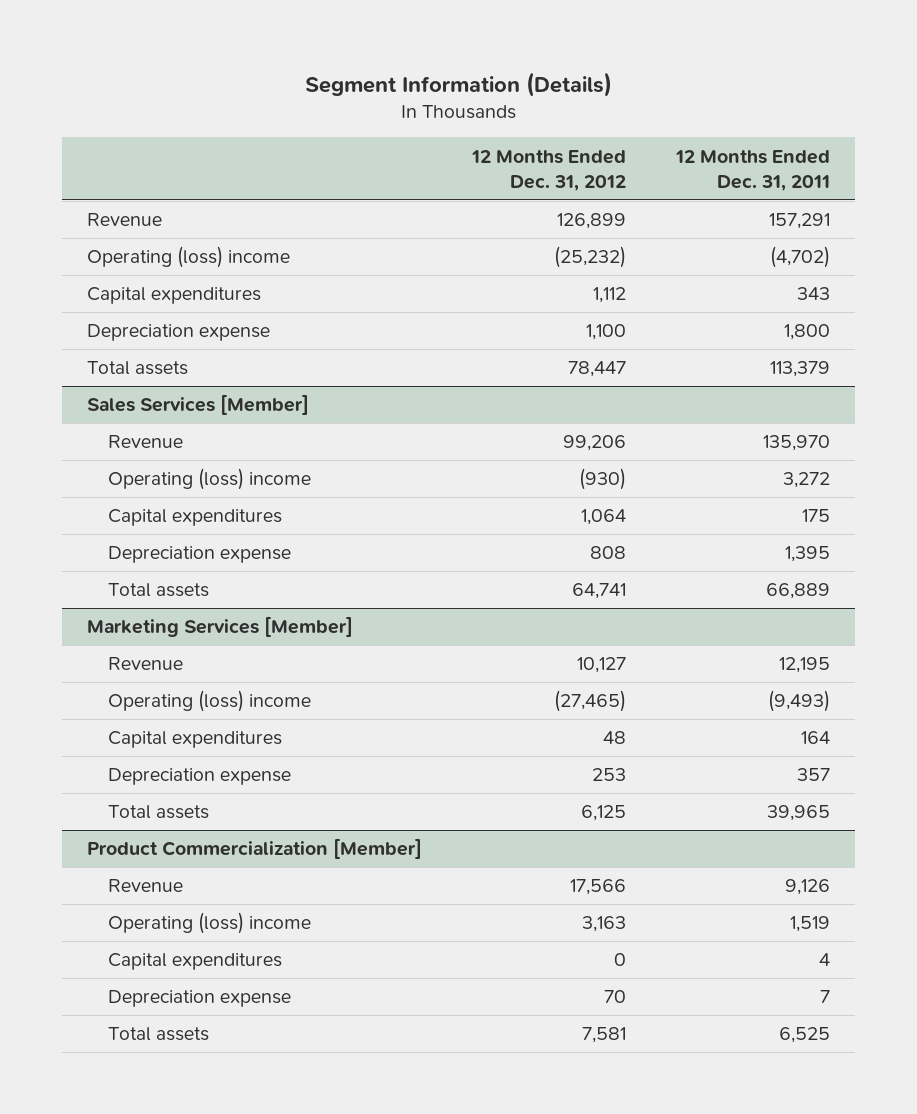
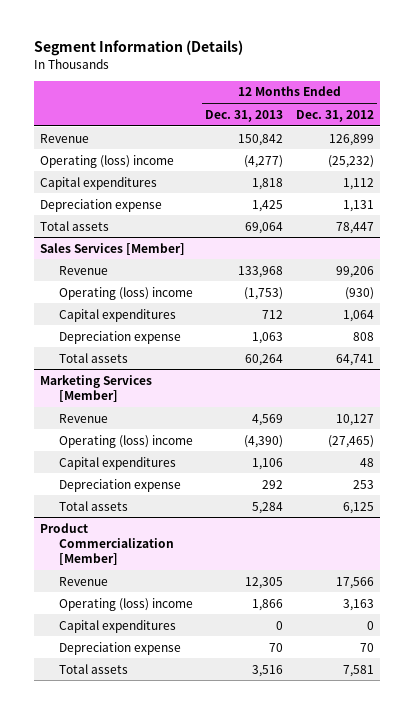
- | 12 Months Ended Dec. 31, 2012 | 12 Months Ended Dec. 31, 2011
+ | 12 Months Ended Dec. 31, 2013 | 12 Months Ended Dec. 31, 2012
- Depreciation expense | 1,100 | 1,800
+ Depreciation expense | 1,425 | 1,131

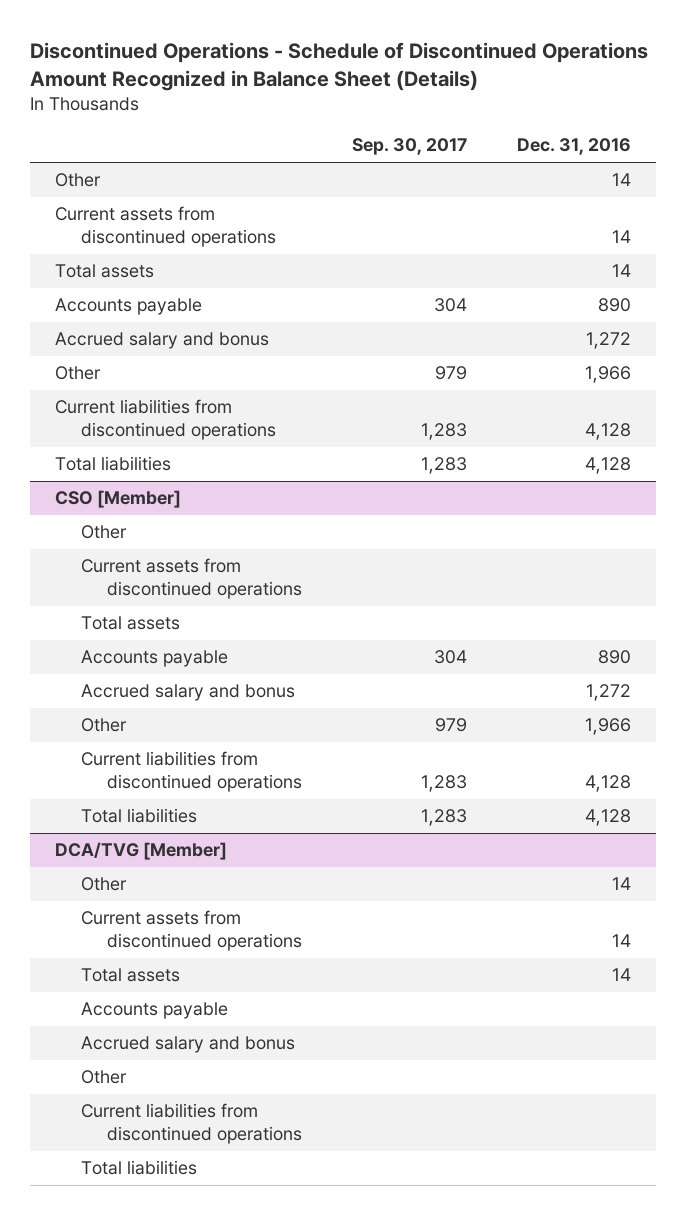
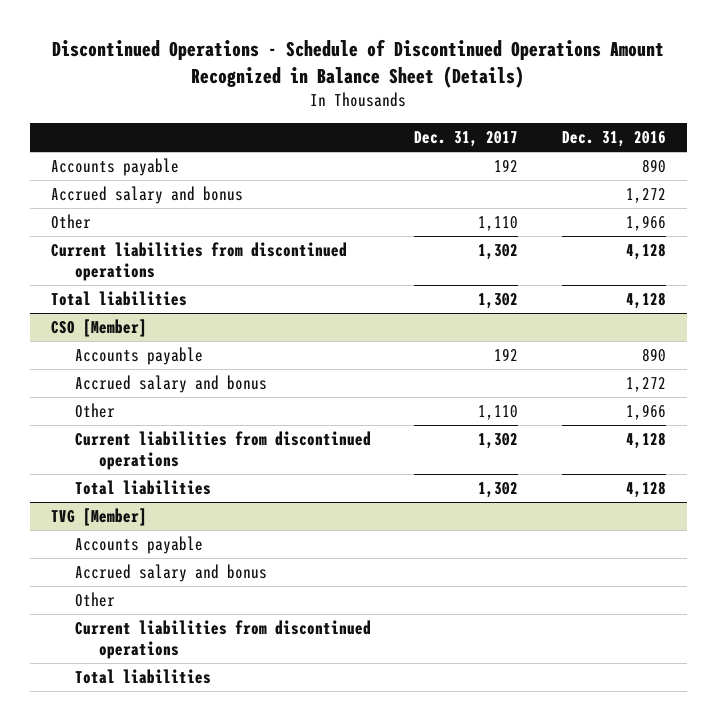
- | Sep. 30, 2017 | Dec. 31, 2016
+ | Dec. 31, 2017 | Dec. 31, 2016
- Other | | 14
- Current assets from discontinued operations | | 14
- Total assets | | 14
@ CSO [Member]
- Other
- Current assets from discontinued operations
- Total assets
- DCA/TVG [Member]
- Other | | 14
- Current assets from discontinued operations | | 14
- Total assets | | 14
+ TVG [Member]

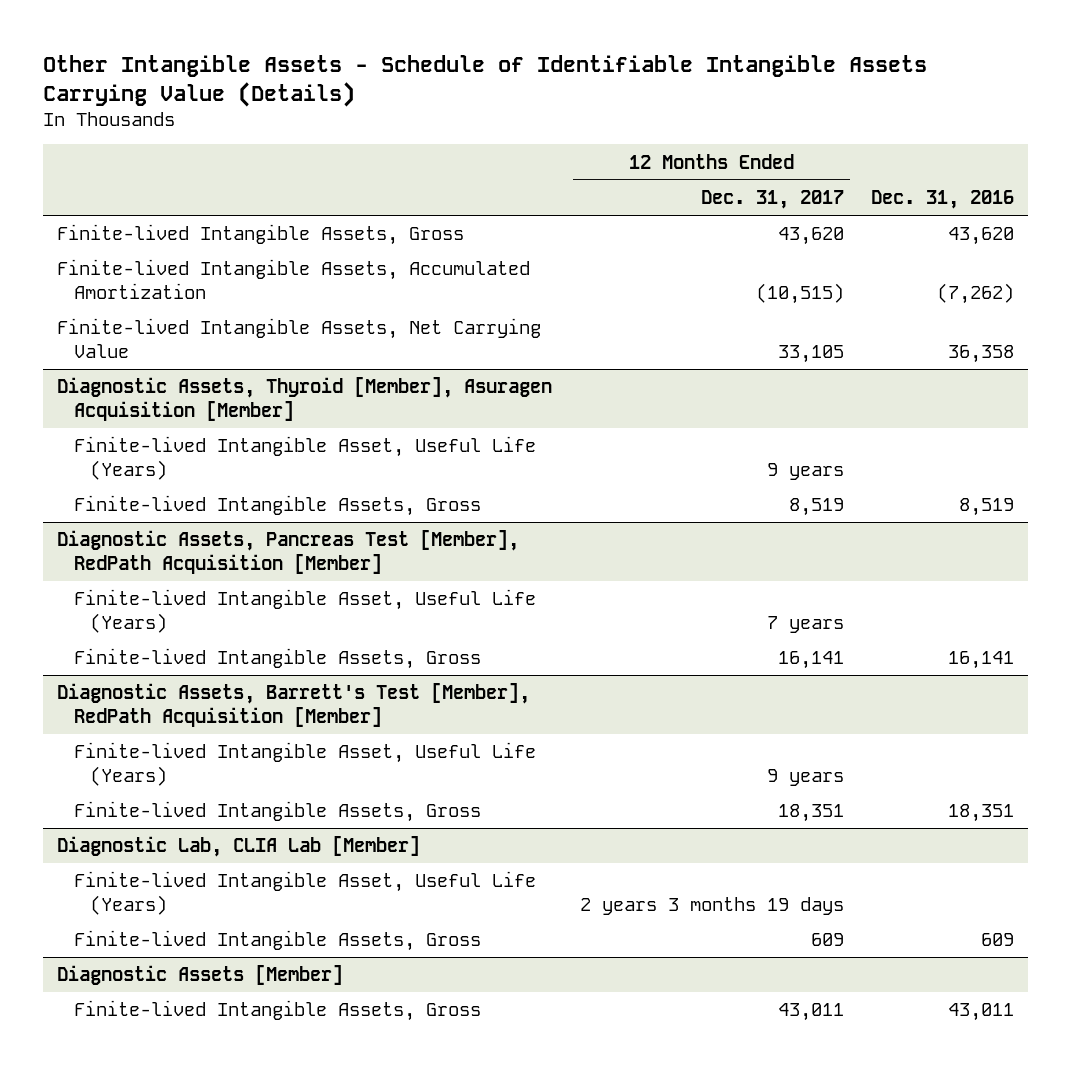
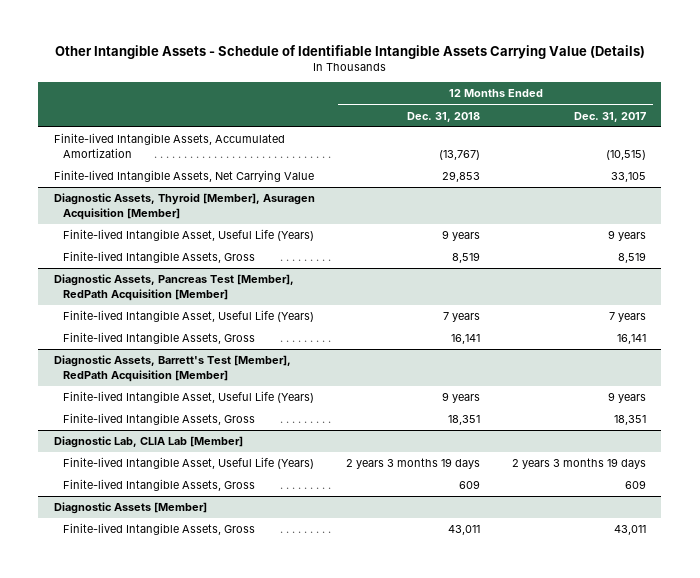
- | 12 Months Ended Dec. 31, 2017 | Dec. 31, 2016
+ | 12 Months Ended Dec. 31, 2018 | 12 Months Ended Dec. 31, 2017
- Finite-lived Intangible Assets, Gross | 43,620 | 43,620

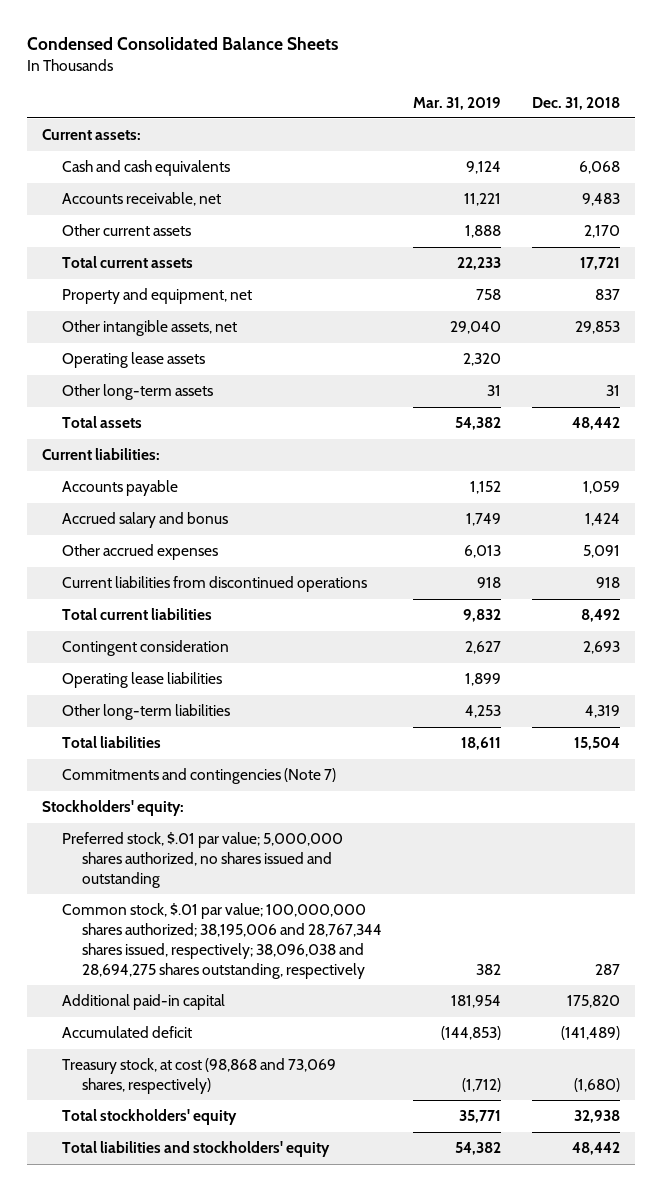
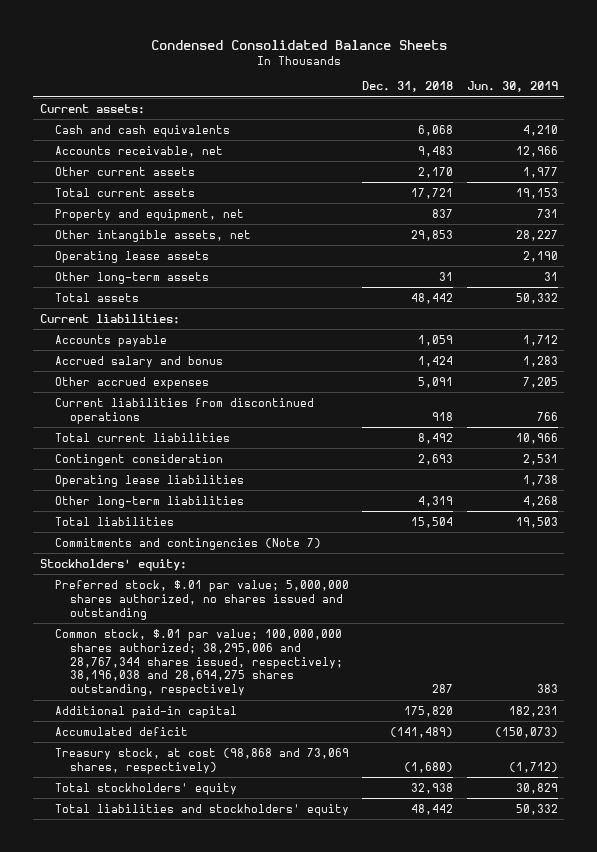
- | Mar. 31, 2019 | Dec. 31, 2018
+ | Dec. 31, 2018 | Jun. 30, 2019
- Common stock, $.01 par value; 100,000,000 shares authorized; 38,195,006 and 28,767,344 shares issued, respectively; 38,096,038 and 28,694,275 shares outstanding, respectively | 382 | 287
+ Common stock, $.01 par value; 100,000,000 shares authorized; 38,295,006 and 28,767,344 shares issued, respectively; 38,196,038 and 28,694,275 shares outstanding, respectively | 287 | 383

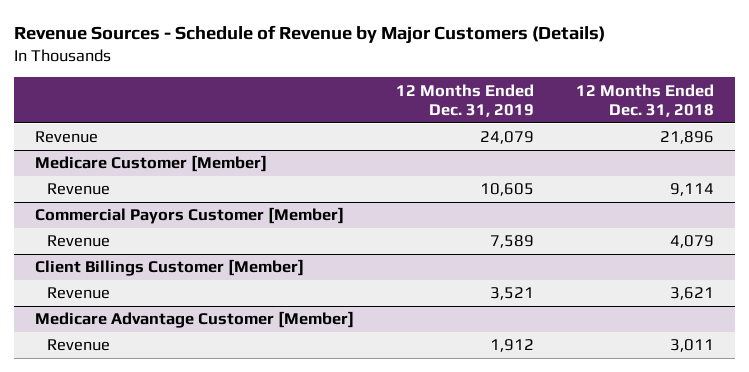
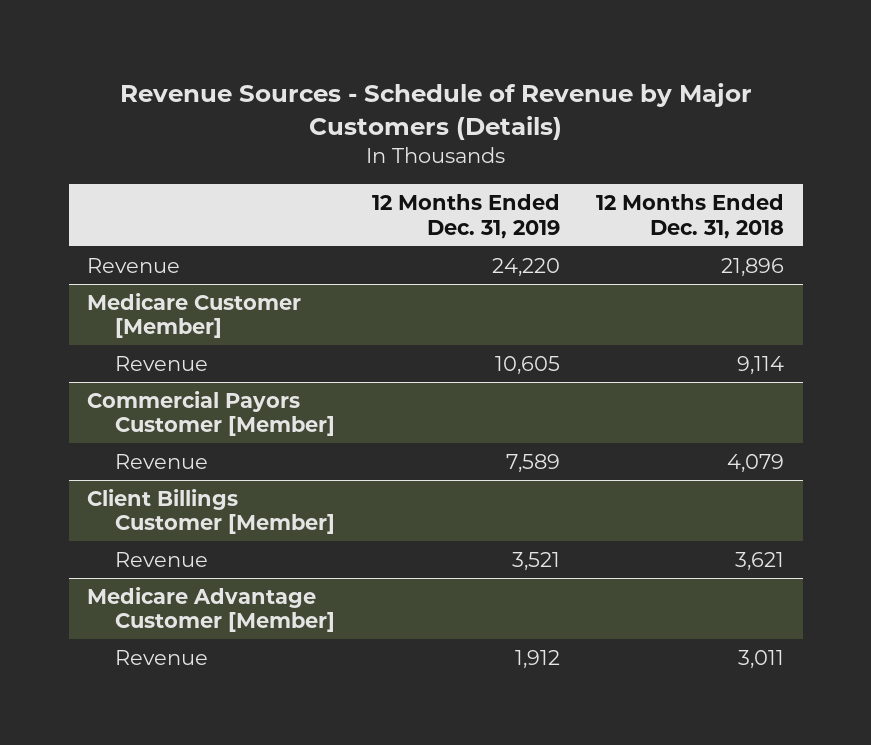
- Revenue | 24,079 | 21,896
+ Revenue | 24,220 | 21,896

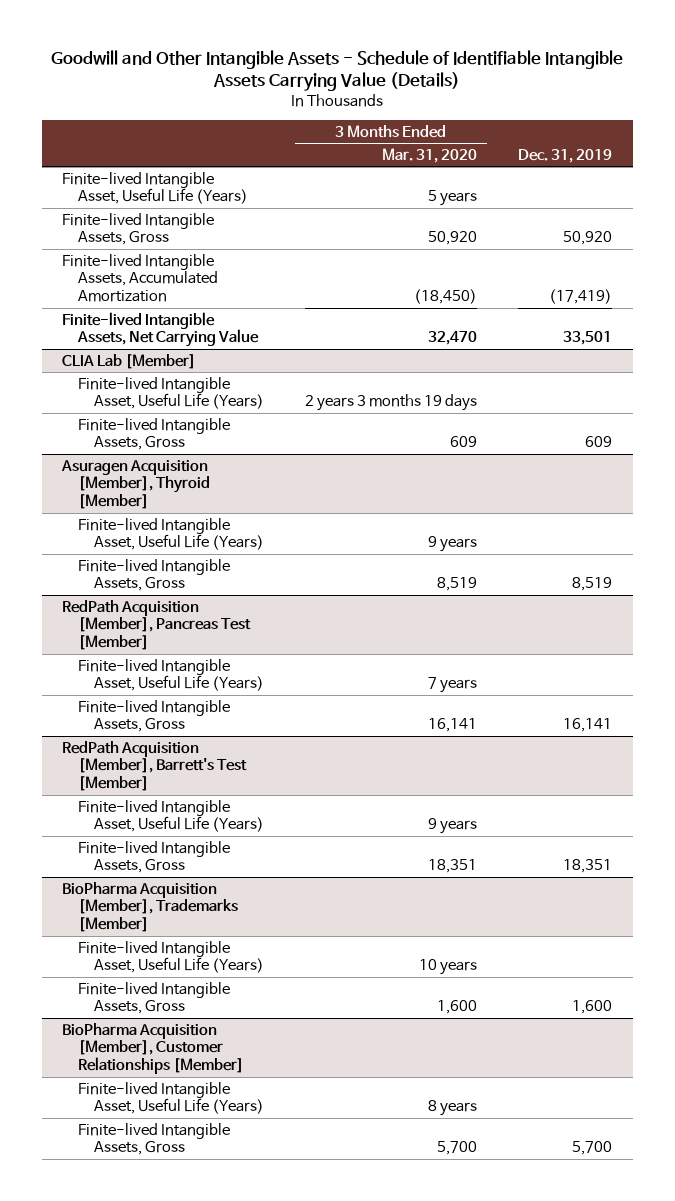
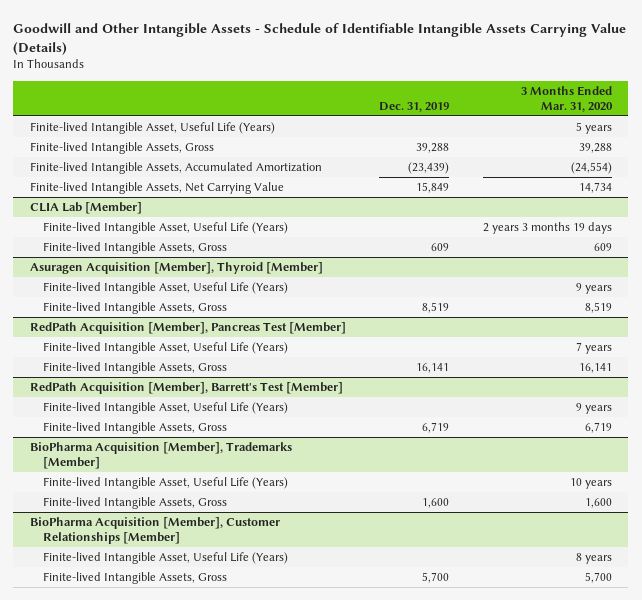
- | 3 Months Ended Mar. 31, 2020 | Dec. 31, 2019
+ | Dec. 31, 2019 | 3 Months Ended Mar. 31, 2020
- Finite-lived Intangible Assets, Gross | 50,920 | 50,920
- Finite-lived Intangible Assets, Accumulated Amortization | (18,450) | (17,419)
- Finite-lived Intangible Assets, Net Carrying Value | 32,470 | 33,501
+ Finite-lived Intangible Assets, Gross | 39,288 | 39,288
+ Finite-lived Intangible Assets, Accumulated Amortization | (23,439) | (24,554)
+ Finite-lived Intangible Assets, Net Carrying Value | 15,849 | 14,734
@ RedPath Acquisition [Member], Barrett's Test [Member]
- Finite-lived Intangible Assets, Gross | 18,351 | 18,351
+ Finite-lived Intangible Assets, Gross | 6,719 | 6,719

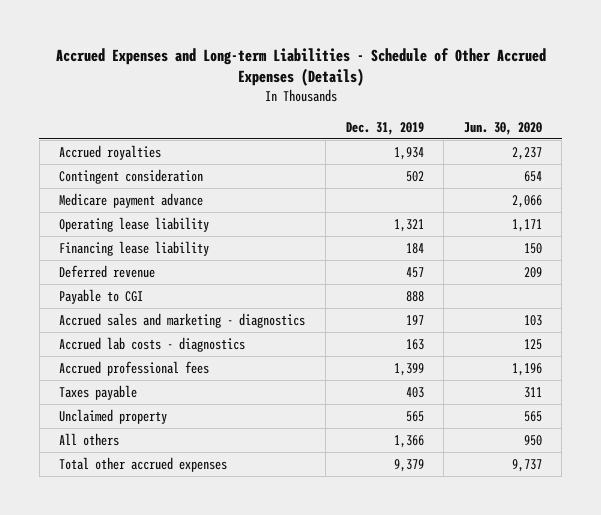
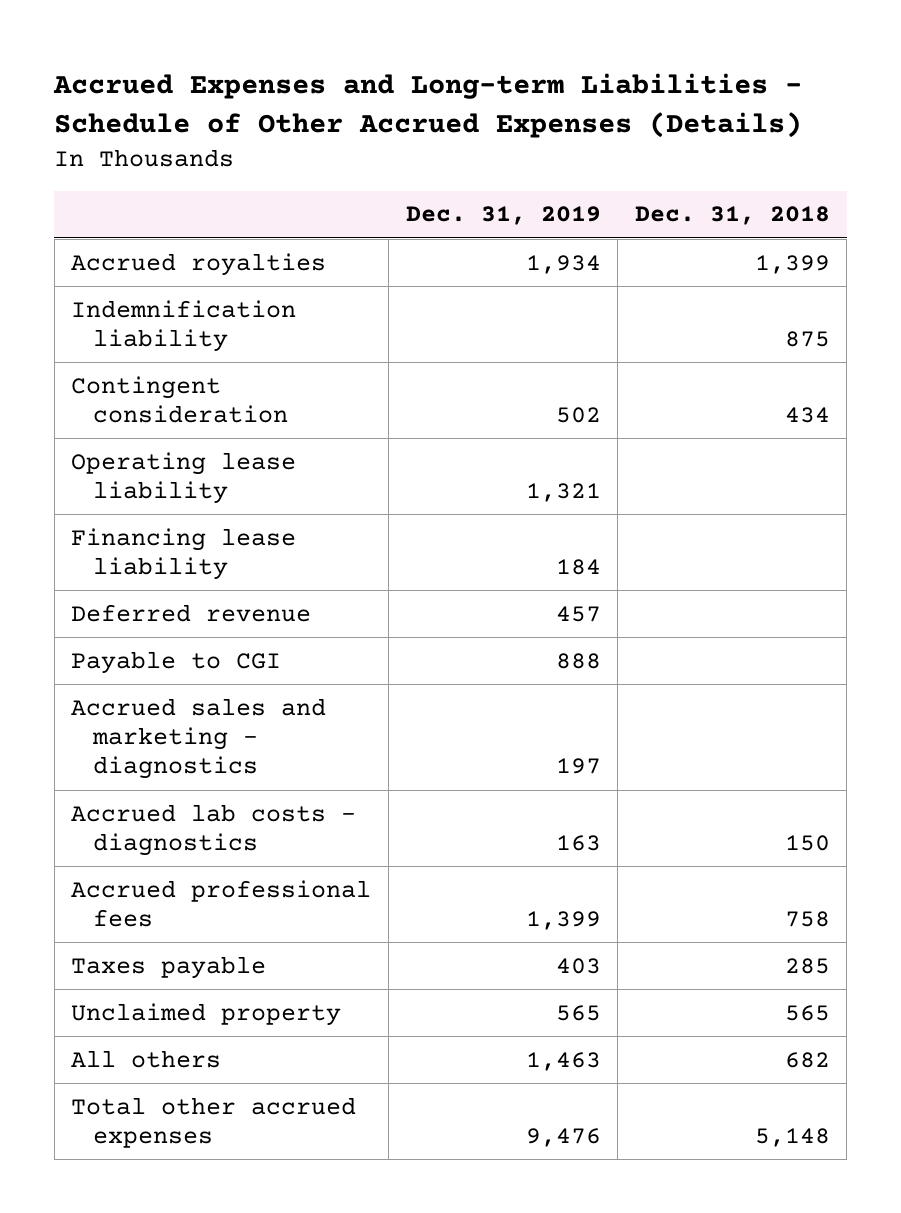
- | Dec. 31, 2019 | Jun. 30, 2020
+ | Dec. 31, 2019 | Dec. 31, 2018
+ Indemnification liability | | 875
- Medicare payment advance | | 2,066
- All others | 1,366 | 950
- Total other accrued expenses | 9,379 | 9,737
+ All others | 1,463 | 682
+ Total other accrued expenses | 9,476 | 5,148

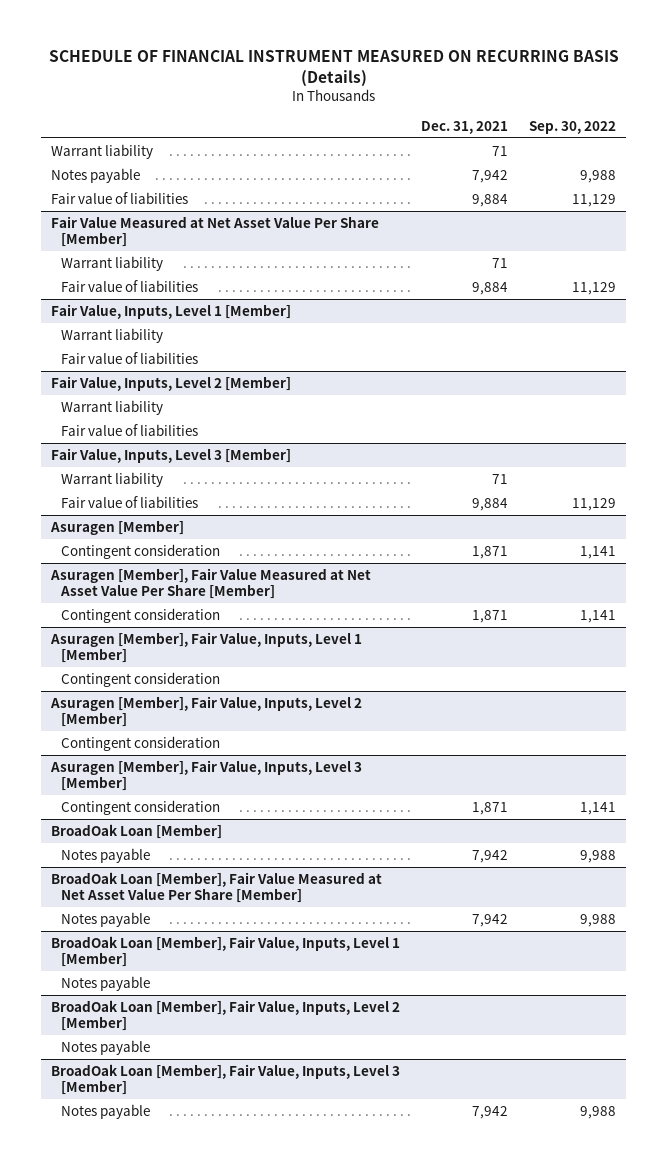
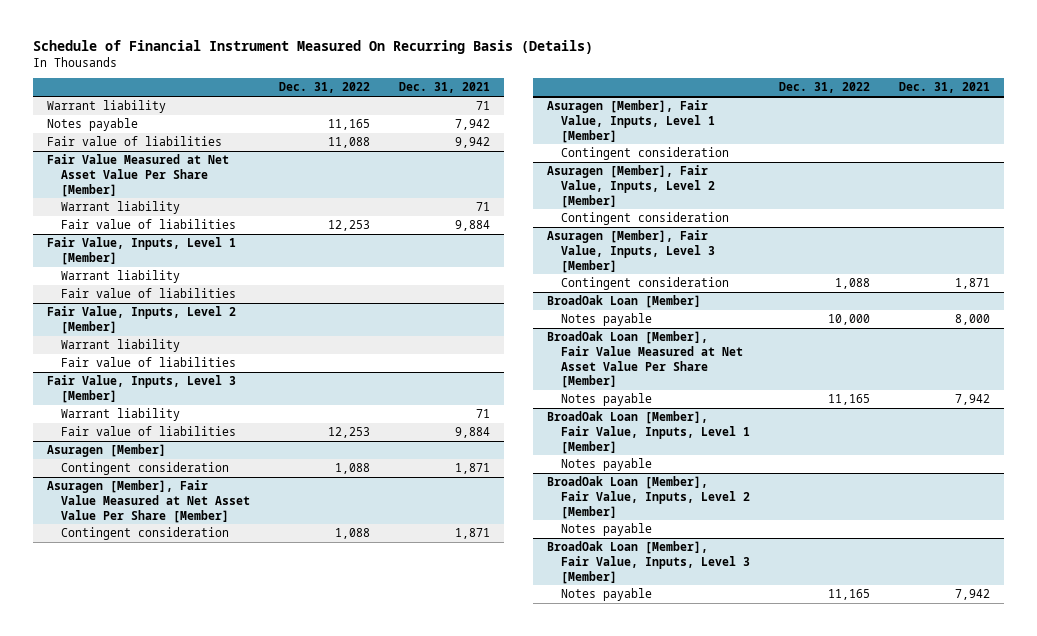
- SCHEDULE OF FINANCIAL INSTRUMENT MEASURED ON RECURRING BASIS (Details)
+ Schedule of Financial Instrument Measured On Recurring Basis (Details)
- | Dec. 31, 2021 | Sep. 30, 2022
+ | Dec. 31, 2022 | Dec. 31, 2021
- Fair value of liabilities | 9,884 | 11,129
+ Fair value of liabilities | 11,088 | 9,942
@ BroadOak Loan [Member]
- Notes payable | 7,942 | 9,988
+ Notes payable | 10,000 | 8,000

